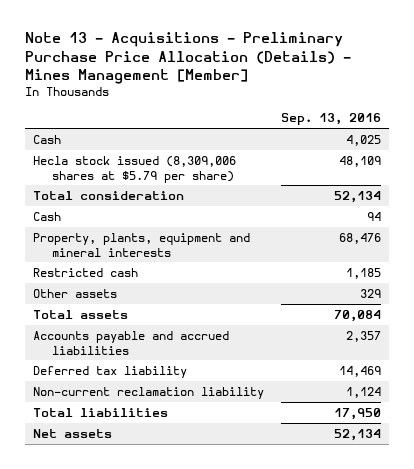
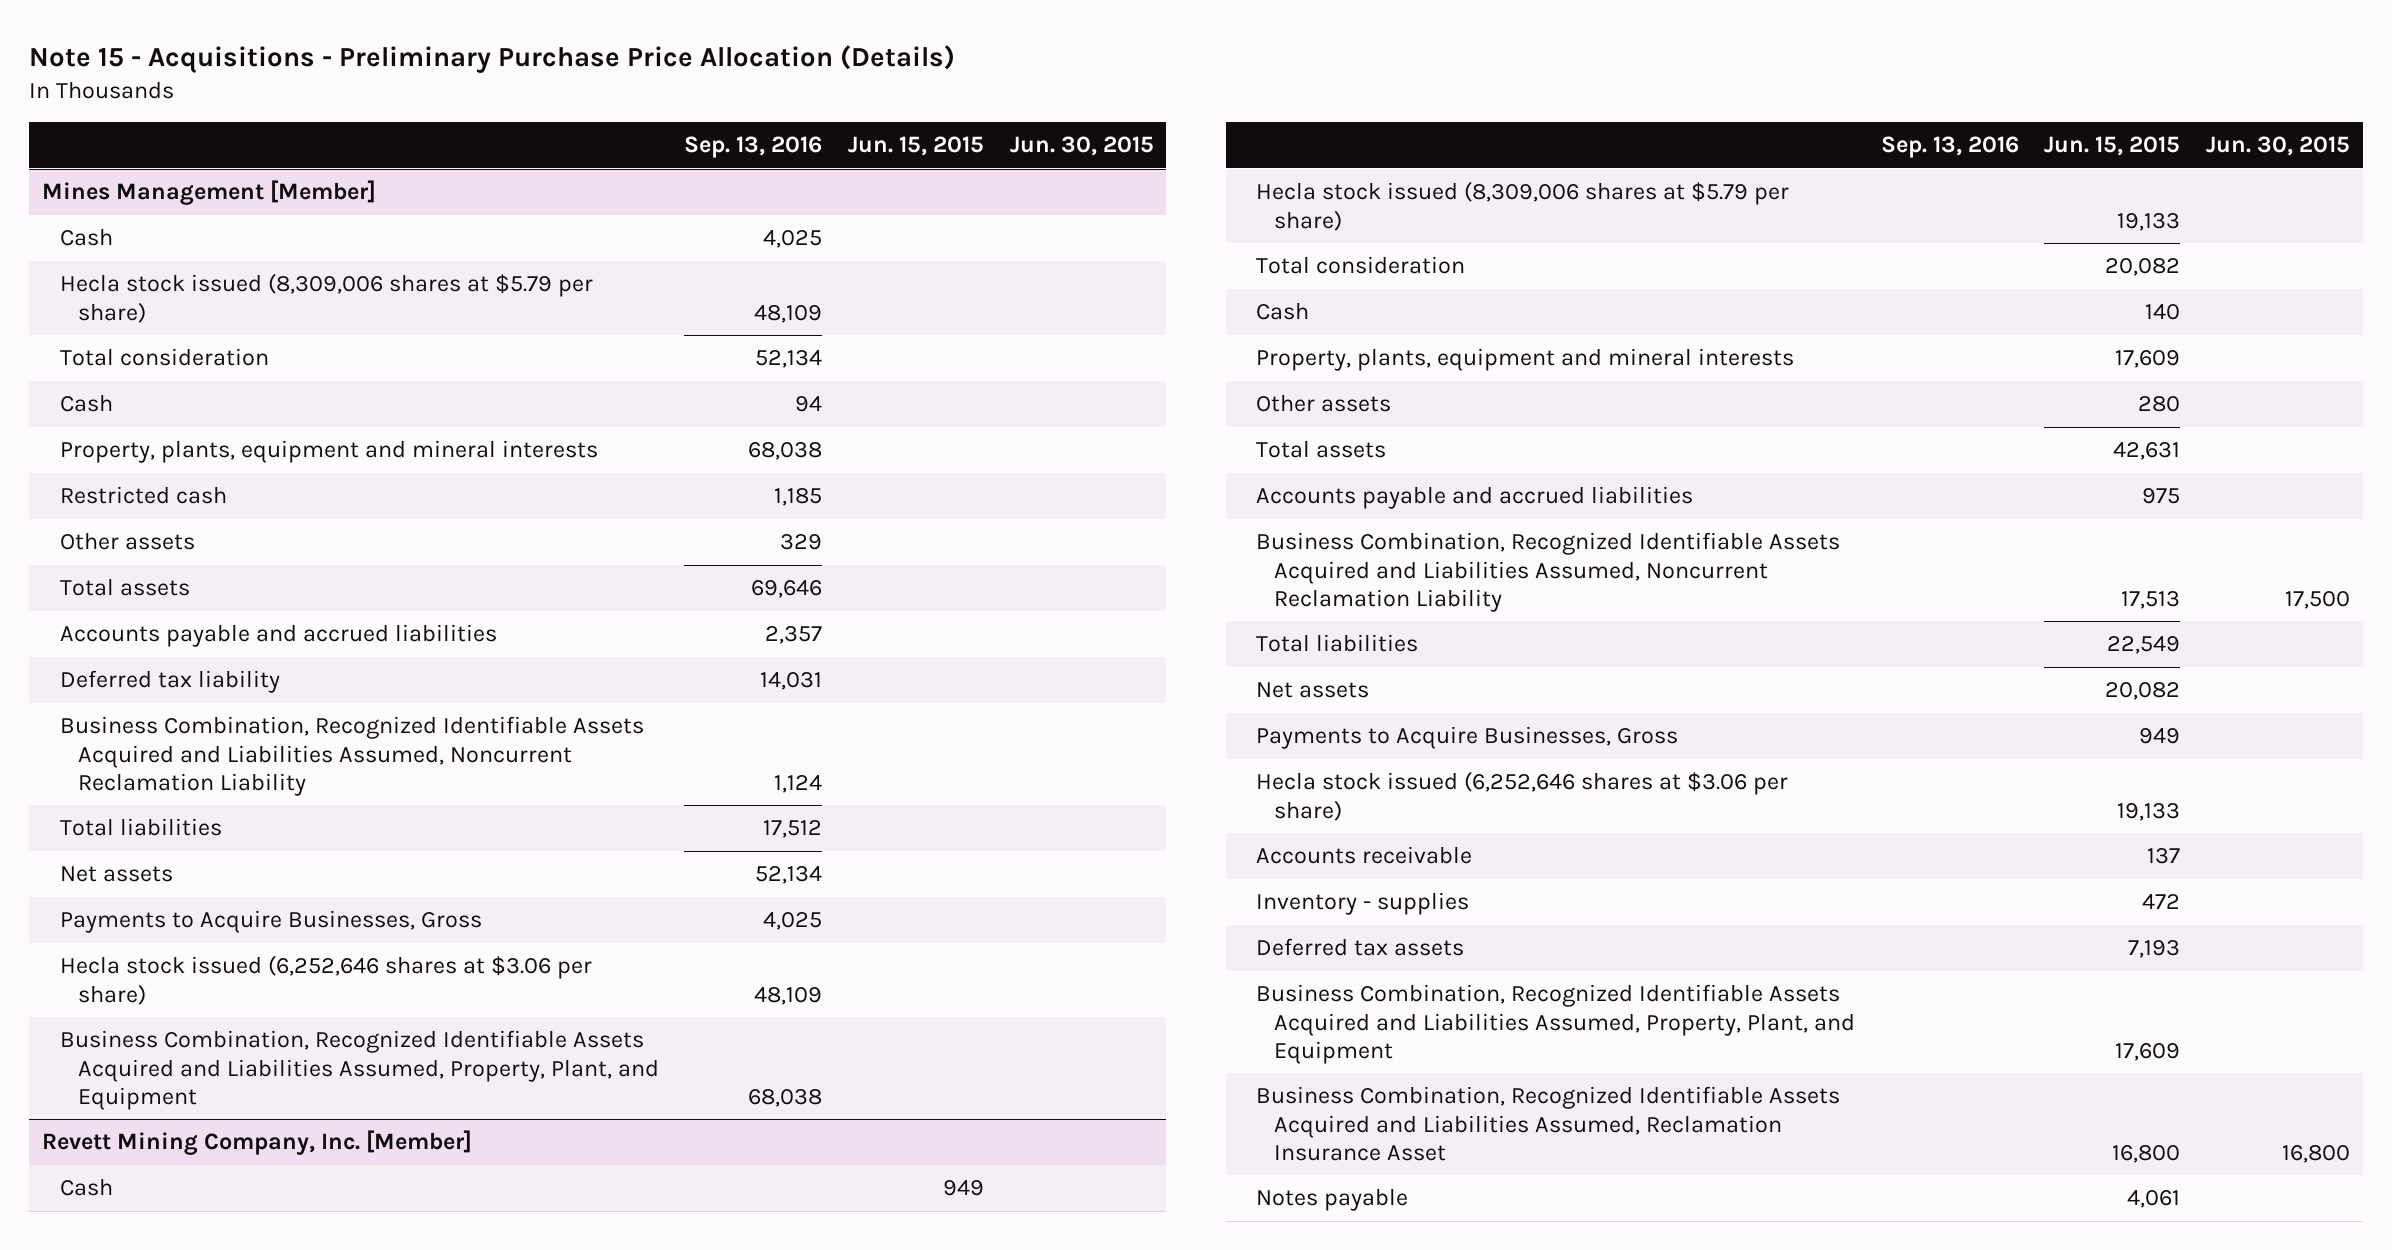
- Note 13 - Acquisitions - Preliminary Purchase Price Allocation (Details) - Mines Management [Member]
+ Note 15 - Acquisitions - Preliminary Purchase Price Allocation (Details)
- | Sep. 13, 2016
+ | Sep. 13, 2016 | Jun. 15, 2015 | Jun. 30, 2015
+ Mines Management [Member]
- Property, plants, equipment and mineral interests | 68,476
+ Property, plants, equipment and mineral interests | 68,038 | |
- Total assets | 70,084
+ Total assets | 69,646 | |
- Deferred tax liability | 14,469
- Non-current reclamation liability | 1,124
- Total liabilities | 17,950
+ Deferred tax liability | 14,031 | |
+ Business Combination, Recognized Identifiable Assets Acquired and Liabilities Assumed, Noncurrent Reclamation Liability | 1,124 | |
+ Total liabilities | 17,512 | |
+ Payments to Acquire Businesses, Gross | 4,025 | |
+ Hecla stock issued (6,252,646 shares at $3.06 per share) | 48,109 | |
+ Business Combination, Recognized Identifiable Assets Acquired and Liabilities Assumed, Property, Plant, and Equipment | 68,038 | |
+ Revett Mining Company, Inc. [Member]
+ Cash | | 949 |
+ Hecla stock issued (8,309,006 shares at $5.79 per share) | | 19,133 |
+ Total consideration | | 20,082 |
+ Cash | | 140 |
+ Property, plants, equipment and mineral interests | | 17,609 |
+ Other assets | | 280 |
+ Total assets | | 42,631 |
+ Accounts payable and accrued liabilities | | 975 |
+ Business Combination, Recognized Identifiable Assets Acquired and Liabilities Assumed, Noncurrent Reclamation Liability | | 17,513 | 17,500
+ Total liabilities | | 22,549 |
+ Net assets | | 20,082 |
+ Payments to Acquire Businesses, Gross | | 949 |
+ Hecla stock issued (6,252,646 shares at $3.06 per share) | | 19,133 |
+ Accounts receivable | | 137 |
+ Inventory - supplies | | 472 |
+ Deferred tax assets | | 7,193 |
+ Business Combination, Recognized Identifiable Assets Acquired and Liabilities Assumed, Property, Plant, and Equipment | | 17,609 |
+ Business Combination, Recognized Identifiable Assets Acquired and Liabilities Assumed, Reclamation Insurance Asset | | 16,800 | 16,800
+ Notes payable | | 4,061 |

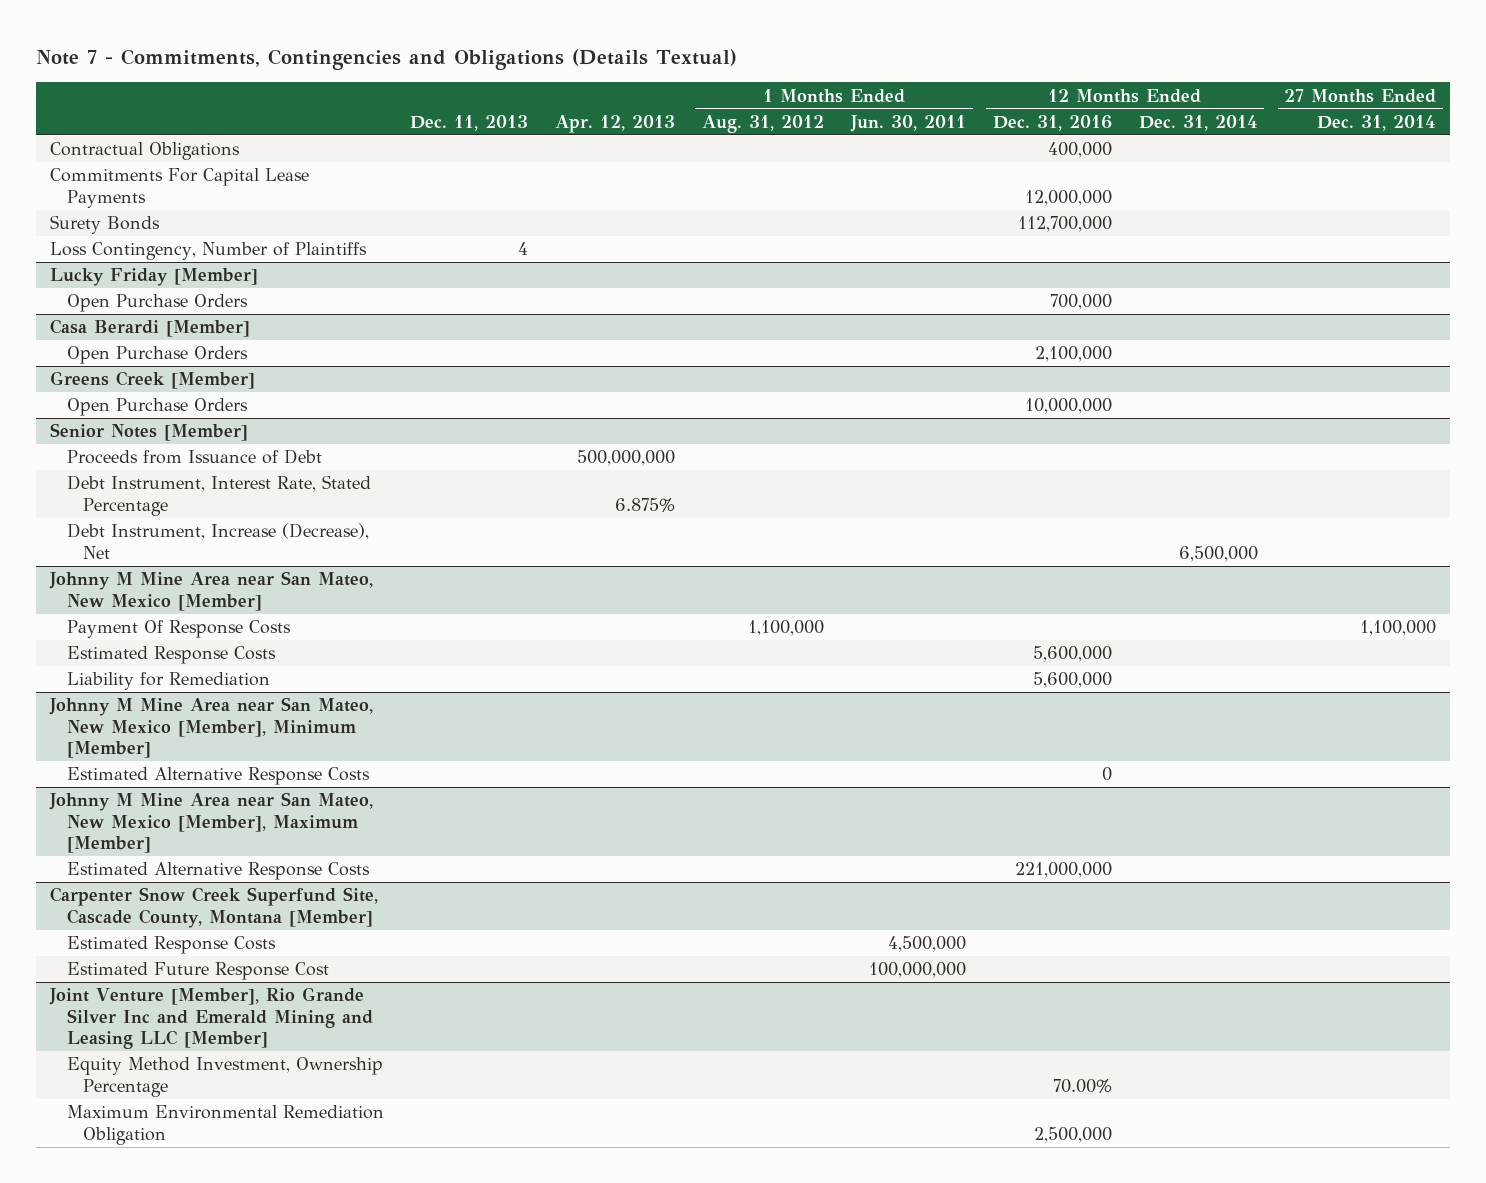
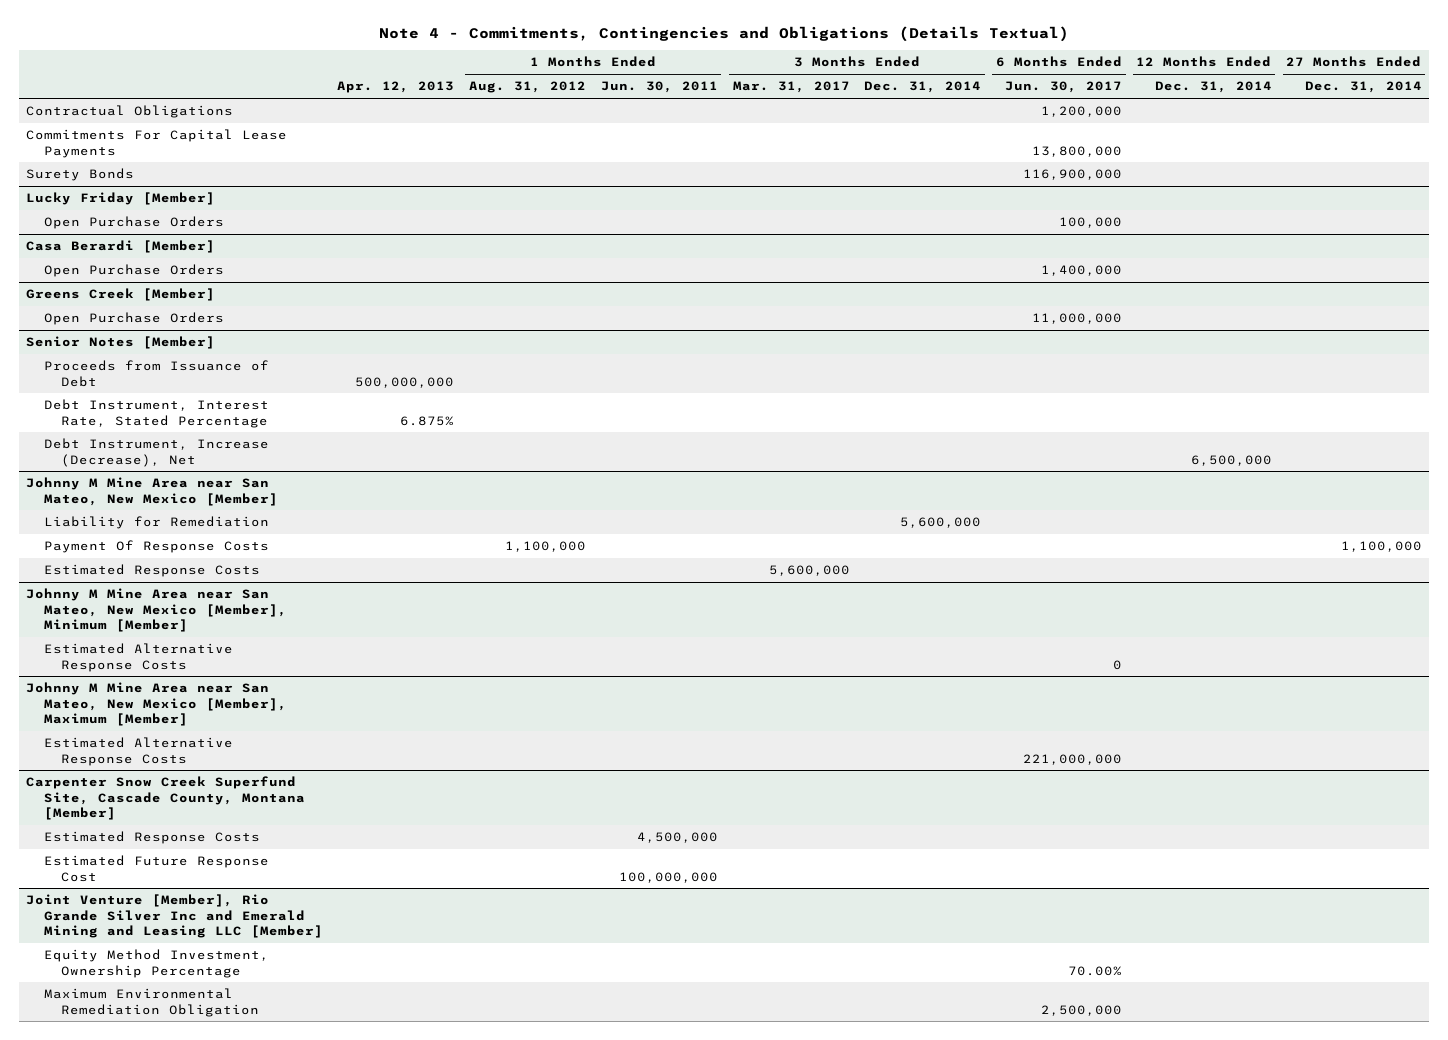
- Note 7 - Commitments, Contingencies and Obligations (Details Textual)
+ Note 4 - Commitments, Contingencies and Obligations (Details Textual)
- | Dec. 11, 2013 | Apr. 12, 2013 | 1 Months Ended Aug. 31, 2012 | 1 Months Ended Jun. 30, 2011 | 12 Months Ended Dec. 31, 2016 | 12 Months Ended Dec. 31, 2014 | 27 Months Ended Dec. 31, 2014
+ | Apr. 12, 2013 | 1 Months Ended Aug. 31, 2012 | 1 Months Ended Jun. 30, 2011 | 3 Months Ended Mar. 31, 2017 | 3 Months Ended Dec. 31, 2014 | 6 Months Ended Jun. 30, 2017 | 12 Months Ended Dec. 31, 2014 | 27 Months Ended Dec. 31, 2014
- Loss Contingency, Number of Plaintiffs | 4 | | | | | |
@ Johnny M Mine Area near San Mateo, New Mexico [Member]
moved up: Liability for Remediation | | | | | 5,600,000 | | |

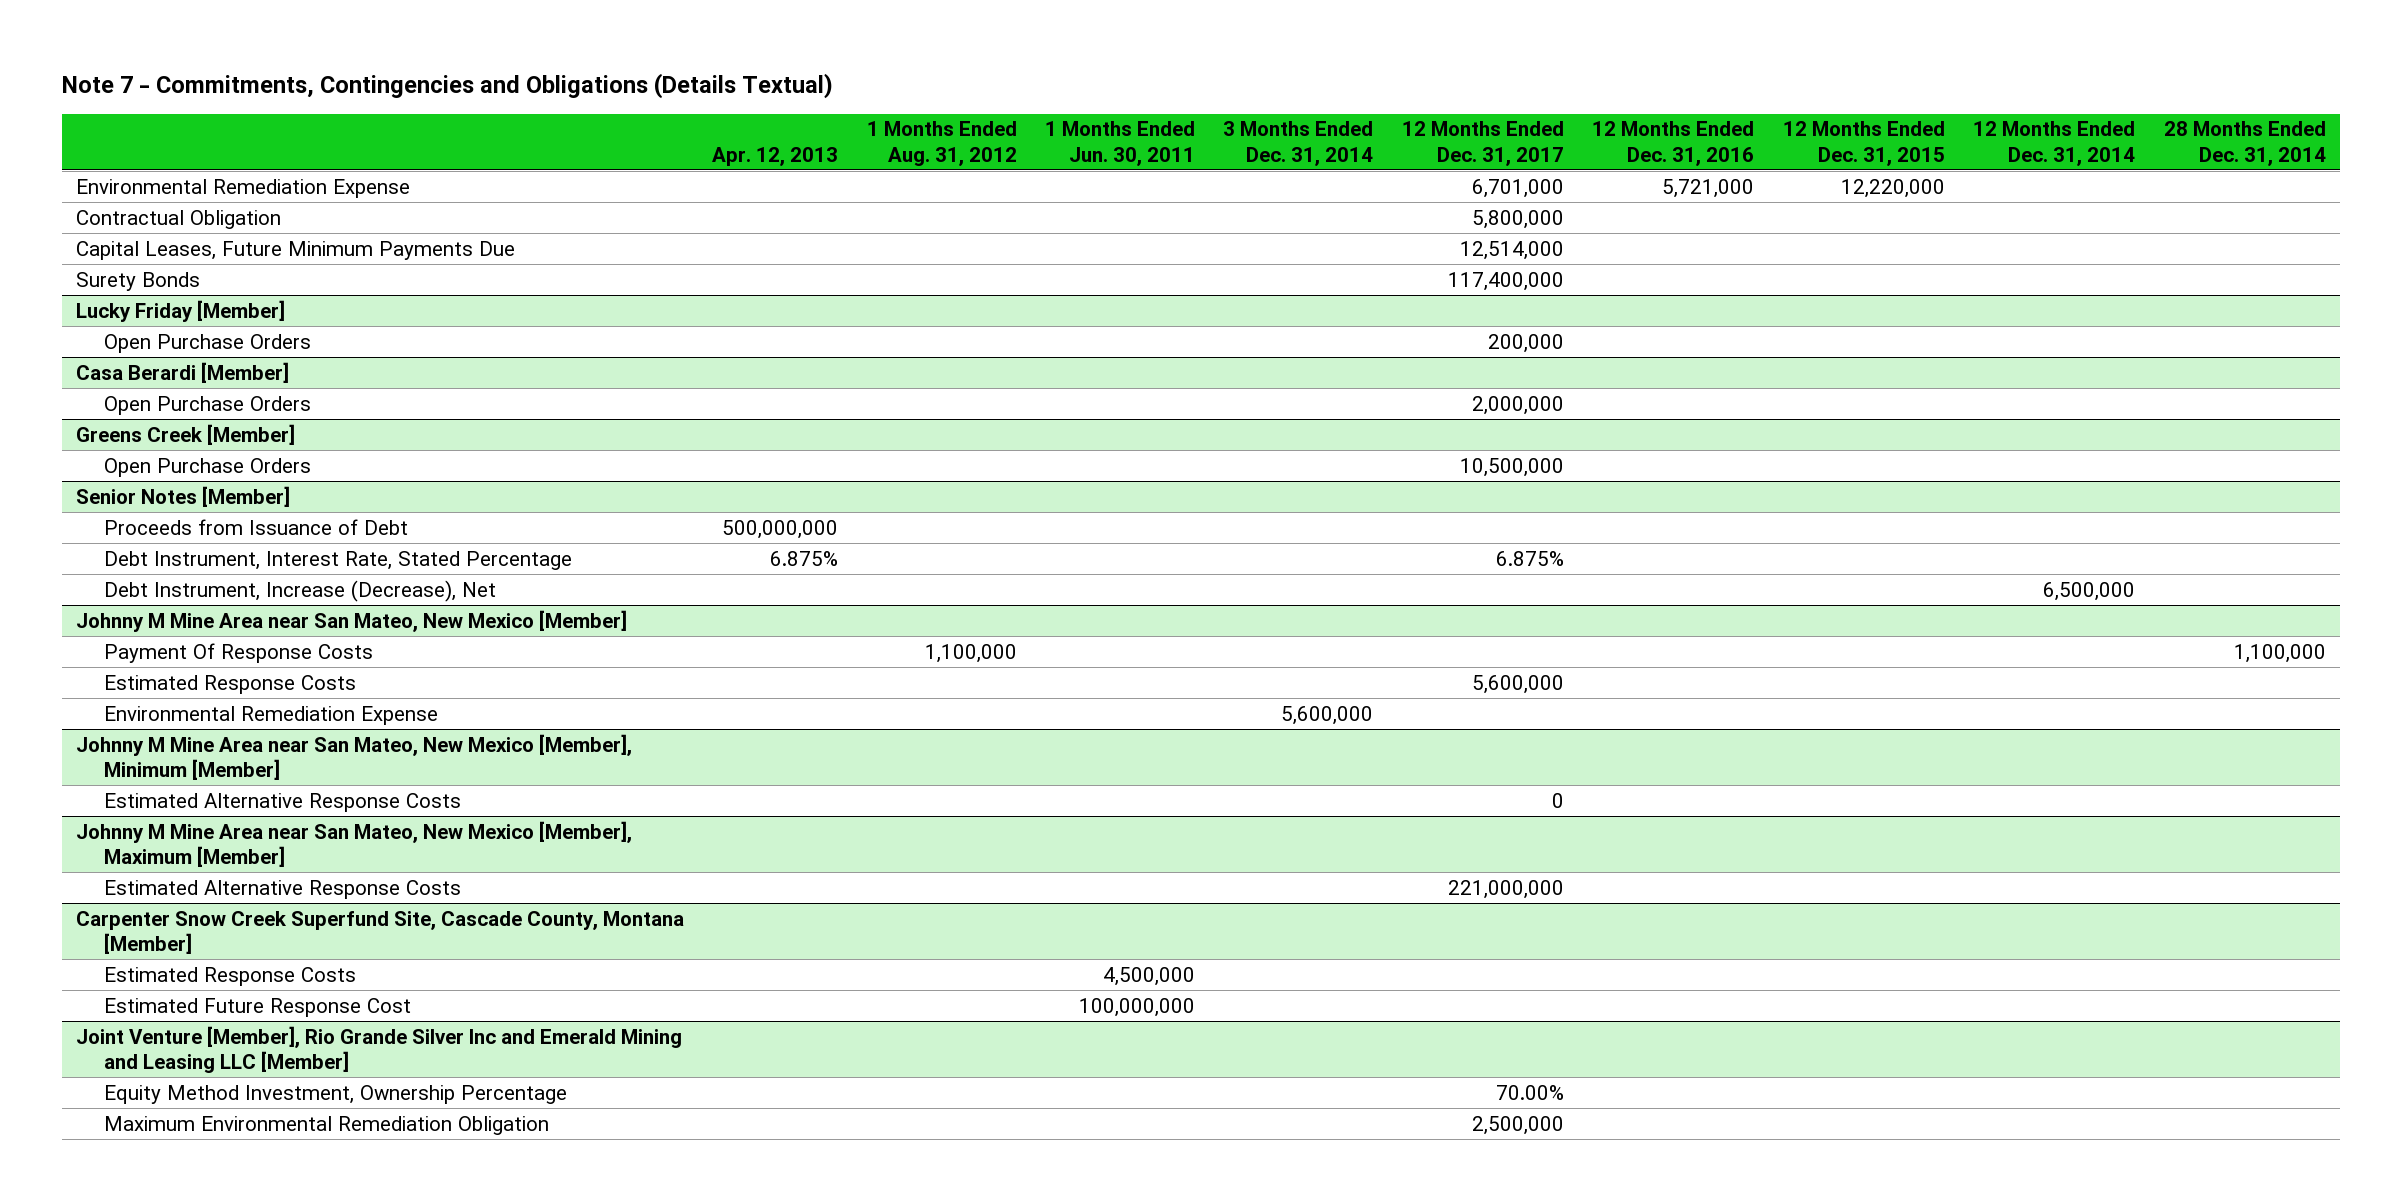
- Note 4 - Commitments, Contingencies and Obligations (Details Textual)
+ Note 7 - Commitments, Contingencies and Obligations (Details Textual)
- | Apr. 12, 2013 | 1 Months Ended Aug. 31, 2012 | 1 Months Ended Jun. 30, 2011 | 3 Months Ended Mar. 31, 2017 | 3 Months Ended Dec. 31, 2014 | 6 Months Ended Jun. 30, 2017 | 12 Months Ended Dec. 31, 2014 | 27 Months Ended Dec. 31, 2014
+ | Apr. 12, 2013 | 1 Months Ended Aug. 31, 2012 | 1 Months Ended Jun. 30, 2011 | 3 Months Ended Dec. 31, 2014 | 12 Months Ended Dec. 31, 2017 | 12 Months Ended Dec. 31, 2016 | 12 Months Ended Dec. 31, 2015 | 12 Months Ended Dec. 31, 2014 | 28 Months Ended Dec. 31, 2014
- Contractual Obligations | | | | | | 1,200,000 | |
- Commitments For Capital Lease Payments | | | | | | 13,800,000 | |
+ Environmental Remediation Expense | | | | | 6,701,000 | 5,721,000 | 12,220,000 | |
+ Contractual Obligation | | | | | 5,800,000 | | | |
+ Capital Leases, Future Minimum Payments Due | | | | | 12,514,000 | | | |
@ Johnny M Mine Area near San Mateo, New Mexico [Member]
- Liability for Remediation | | | | | 5,600,000 | | |
+ Environmental Remediation Expense | | | | 5,600,000 | | | | |

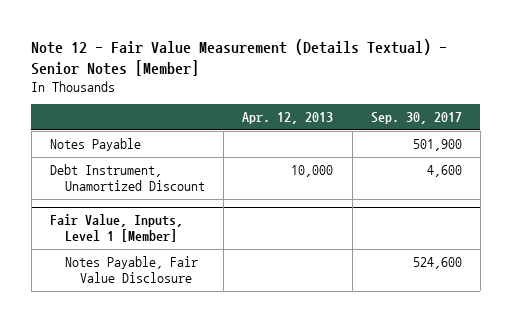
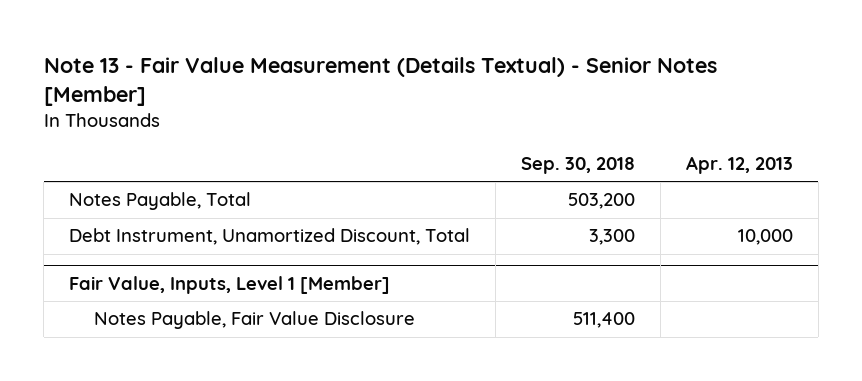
- Note 12 - Fair Value Measurement (Details Textual) - Senior Notes [Member]
+ Note 13 - Fair Value Measurement (Details Textual) - Senior Notes [Member]
- | Apr. 12, 2013 | Sep. 30, 2017
+ | Sep. 30, 2018 | Apr. 12, 2013
- Notes Payable | | 501,900
- Debt Instrument, Unamortized Discount | 10,000 | 4,600
+ Notes Payable, Total | 503,200 |
+ Debt Instrument, Unamortized Discount, Total | 3,300 | 10,000

